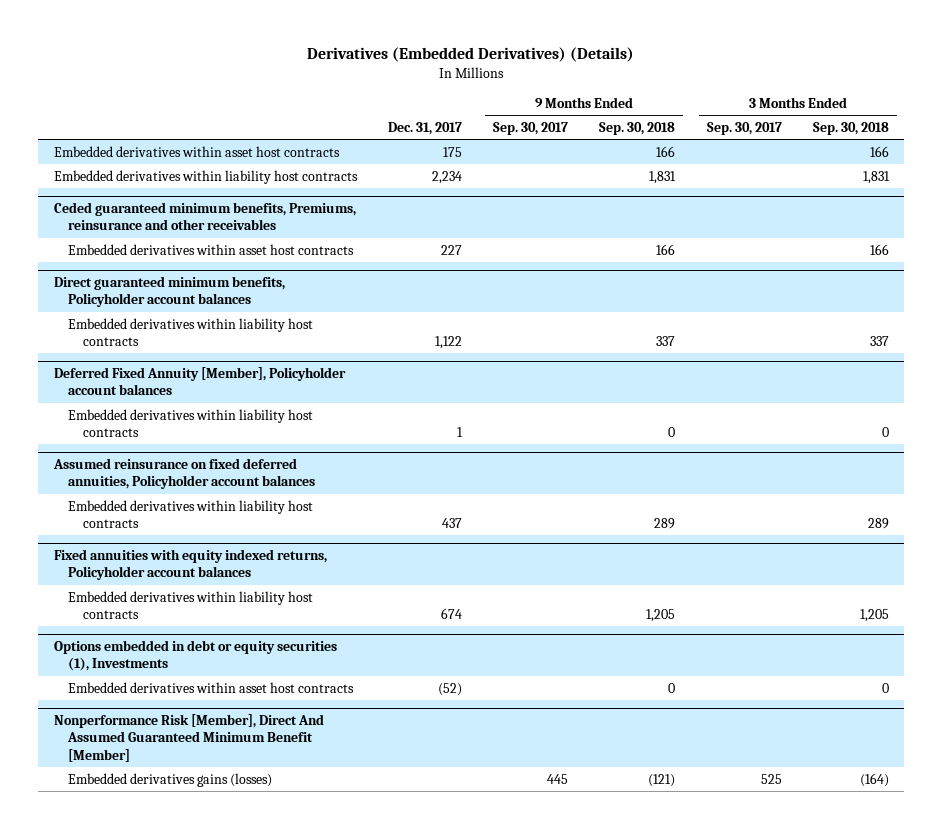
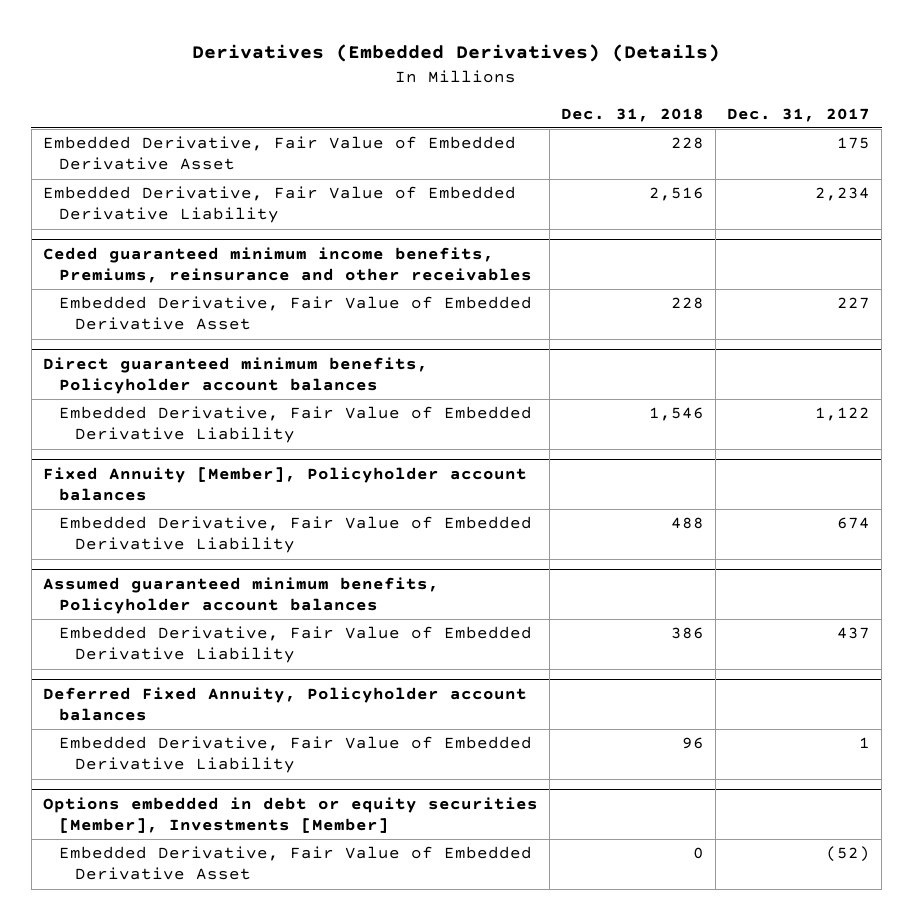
- | Dec. 31, 2017 | 9 Months Ended Sep. 30, 2017 | 9 Months Ended Sep. 30, 2018 | 3 Months Ended Sep. 30, 2017 | 3 Months Ended Sep. 30, 2018
+ | Dec. 31, 2018 | Dec. 31, 2017
- Embedded derivatives within asset host contracts | 175 | | 166 | | 166
- Embedded derivatives within liability host contracts | 2,234 | | 1,831 | | 1,831
- Ceded guaranteed minimum benefits, Premiums, reinsurance and other receivables
- Embedded derivatives within asset host contracts | 227 | | 166 | | 166
+ Embedded Derivative, Fair Value of Embedded Derivative Asset | 228 | 175
+ Embedded Derivative, Fair Value of Embedded Derivative Liability | 2,516 | 2,234
+ Ceded guaranteed minimum income benefits, Premiums, reinsurance and other receivables
+ Embedded Derivative, Fair Value of Embedded Derivative Asset | 228 | 227
@ Direct guaranteed minimum benefits, Policyholder account balances
- Embedded derivatives within liability host contracts | 1,122 | | 337 | | 337
- Deferred Fixed Annuity [Member], Policyholder account balances
- Embedded derivatives within liability host contracts | 1 | | 0 | | 0
- Assumed reinsurance on fixed deferred annuities, Policyholder account balances
- Embedded derivatives within liability host contracts | 437 | | 289 | | 289
- Fixed annuities with equity indexed returns, Policyholder account balances
- Embedded derivatives within liability host contracts | 674 | | 1,205 | | 1,205
- Options embedded in debt or equity securities (1), Investments
- Embedded derivatives within asset host contracts | (52) | | 0 | | 0
- Nonperformance Risk [Member], Direct And Assumed Guaranteed Minimum Benefit [Member]
- Embedded derivatives gains (losses) | | 445 | (121) | 525 | (164)
@ Direct guaranteed minimum benefits, Policyholder account balances
+ Embedded Derivative, Fair Value of Embedded Derivative Liability | 1,546 | 1,122
+ Fixed Annuity [Member], Policyholder account balances
+ Embedded Derivative, Fair Value of Embedded Derivative Liability | 488 | 674
+ Assumed guaranteed minimum benefits, Policyholder account balances
+ Embedded Derivative, Fair Value of Embedded Derivative Liability | 386 | 437
+ Deferred Fixed Annuity, Policyholder account balances
+ Embedded Derivative, Fair Value of Embedded Derivative Liability | 96 | 1
+ Options embedded in debt or equity securities [Member], Investments [Member]
+ Embedded Derivative, Fair Value of Embedded Derivative Asset | 0 | (52)

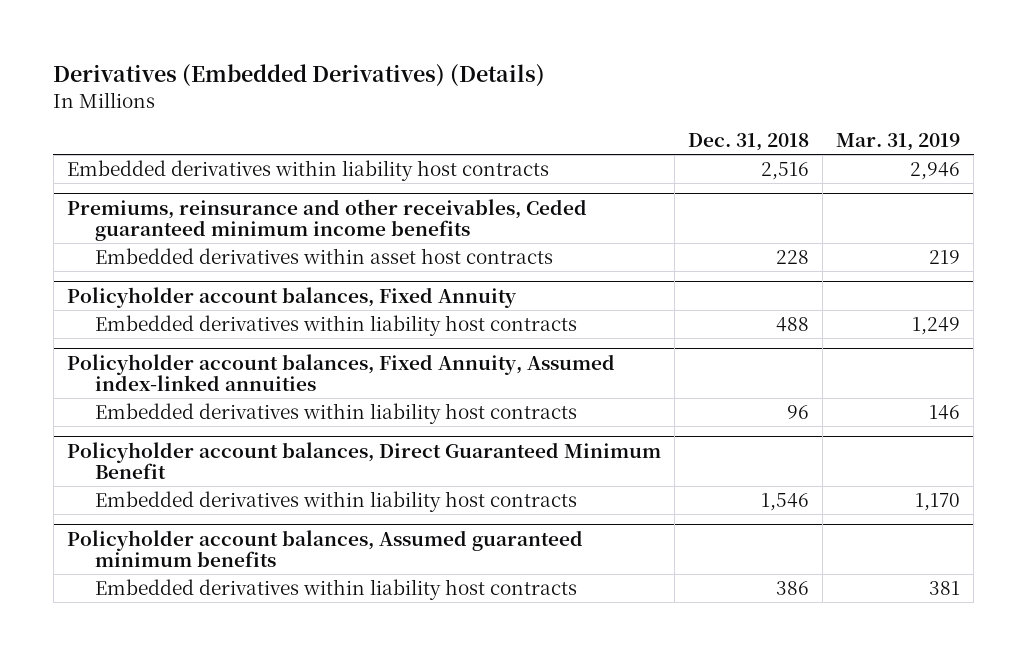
- | Dec. 31, 2018 | Dec. 31, 2017
+ | Dec. 31, 2018 | Mar. 31, 2019
- Embedded Derivative, Fair Value of Embedded Derivative Asset | 228 | 175
- Embedded Derivative, Fair Value of Embedded Derivative Liability | 2,516 | 2,234
- Ceded guaranteed minimum income benefits, Premiums, reinsurance and other receivables
- Embedded Derivative, Fair Value of Embedded Derivative Asset | 228 | 227
- Direct guaranteed minimum benefits, Policyholder account balances
- Embedded Derivative, Fair Value of Embedded Derivative Liability | 1,546 | 1,122
- Fixed Annuity [Member], Policyholder account balances
- Embedded Derivative, Fair Value of Embedded Derivative Liability | 488 | 674
- Assumed guaranteed minimum benefits, Policyholder account balances
- Embedded Derivative, Fair Value of Embedded Derivative Liability | 386 | 437
- Deferred Fixed Annuity, Policyholder account balances
- Embedded Derivative, Fair Value of Embedded Derivative Liability | 96 | 1
- Options embedded in debt or equity securities [Member], Investments [Member]
- Embedded Derivative, Fair Value of Embedded Derivative Asset | 0 | (52)
+ Embedded derivatives within liability host contracts | 2,516 | 2,946
+ Premiums, reinsurance and other receivables, Ceded guaranteed minimum income benefits
+ Embedded derivatives within asset host contracts | 228 | 219
+ Policyholder account balances, Fixed Annuity
+ Embedded derivatives within liability host contracts | 488 | 1,249
+ Policyholder account balances, Fixed Annuity, Assumed index-linked annuities
+ Embedded derivatives within liability host contracts | 96 | 146
+ Policyholder account balances, Direct Guaranteed Minimum Benefit
+ Embedded derivatives within liability host contracts | 1,546 | 1,170
+ Policyholder account balances, Assumed guaranteed minimum benefits
+ Embedded derivatives within liability host contracts | 386 | 381

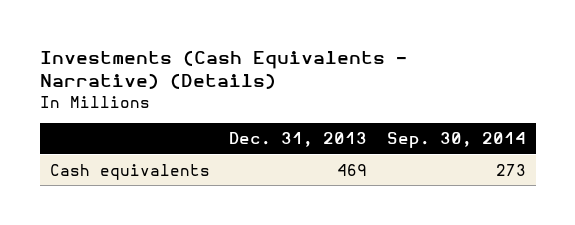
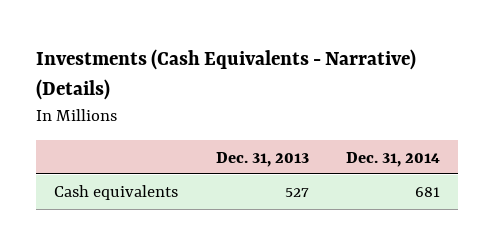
- | Dec. 31, 2013 | Sep. 30, 2014
+ | Dec. 31, 2013 | Dec. 31, 2014
- Cash equivalents | 469 | 273
+ Cash equivalents | 527 | 681

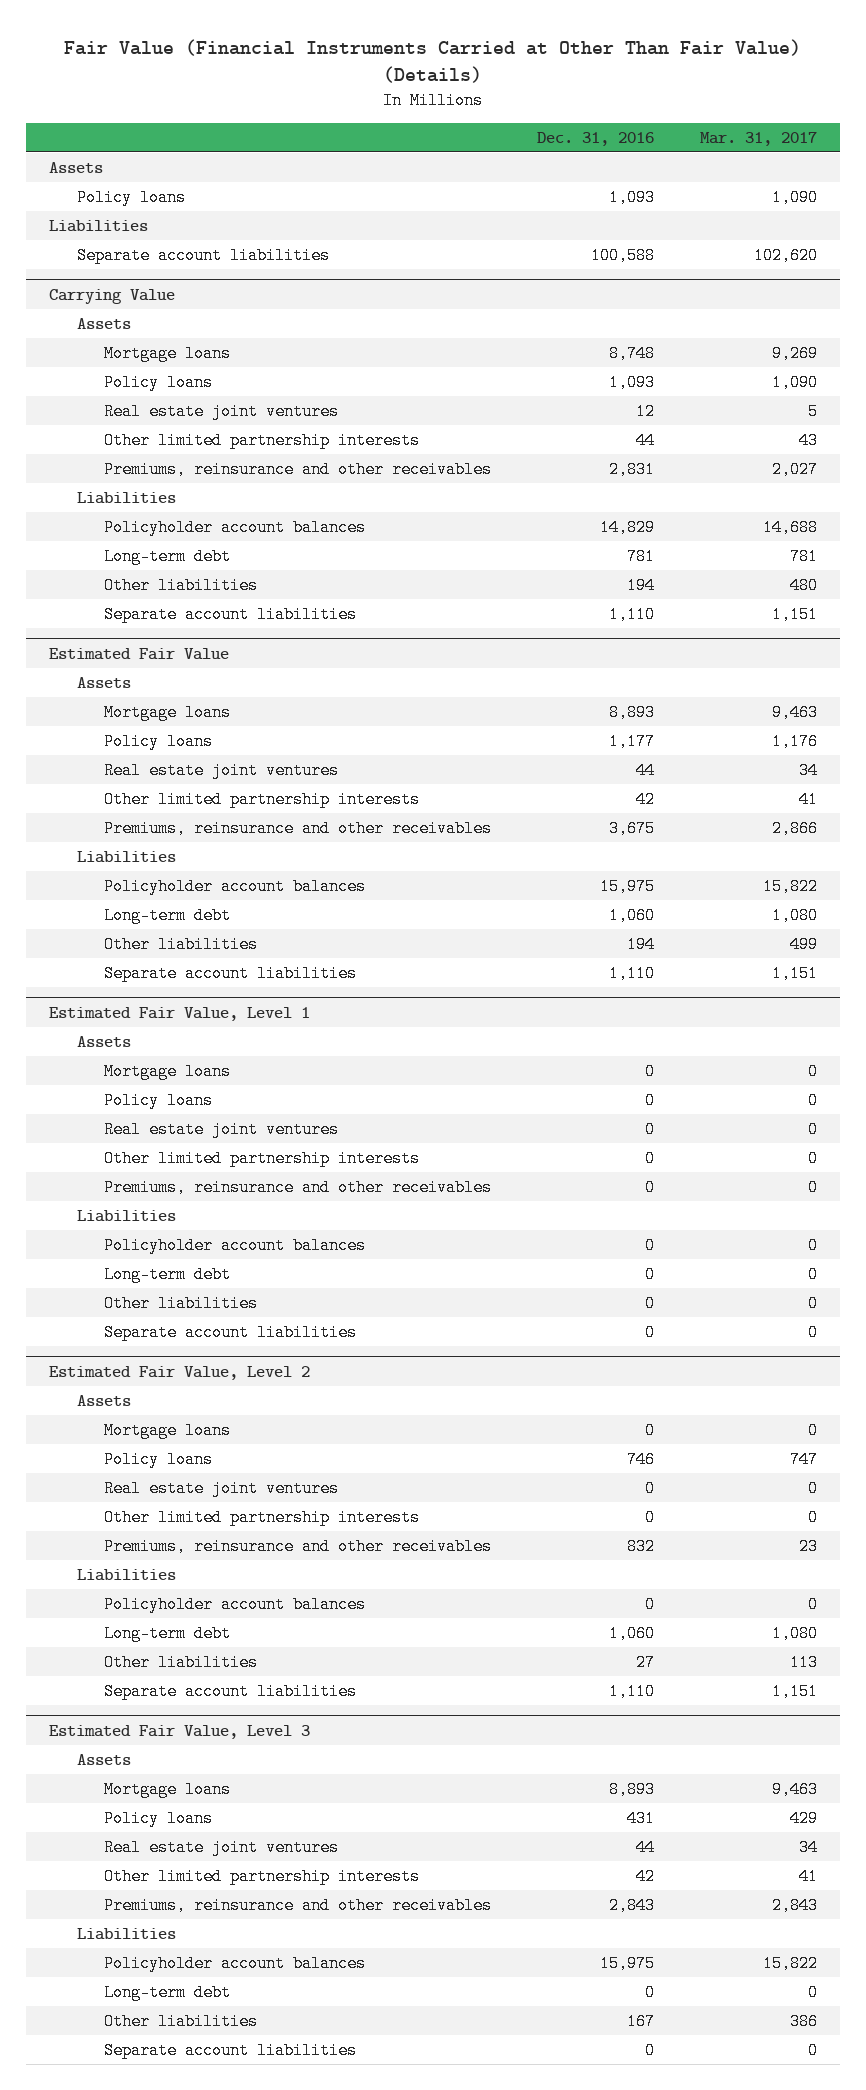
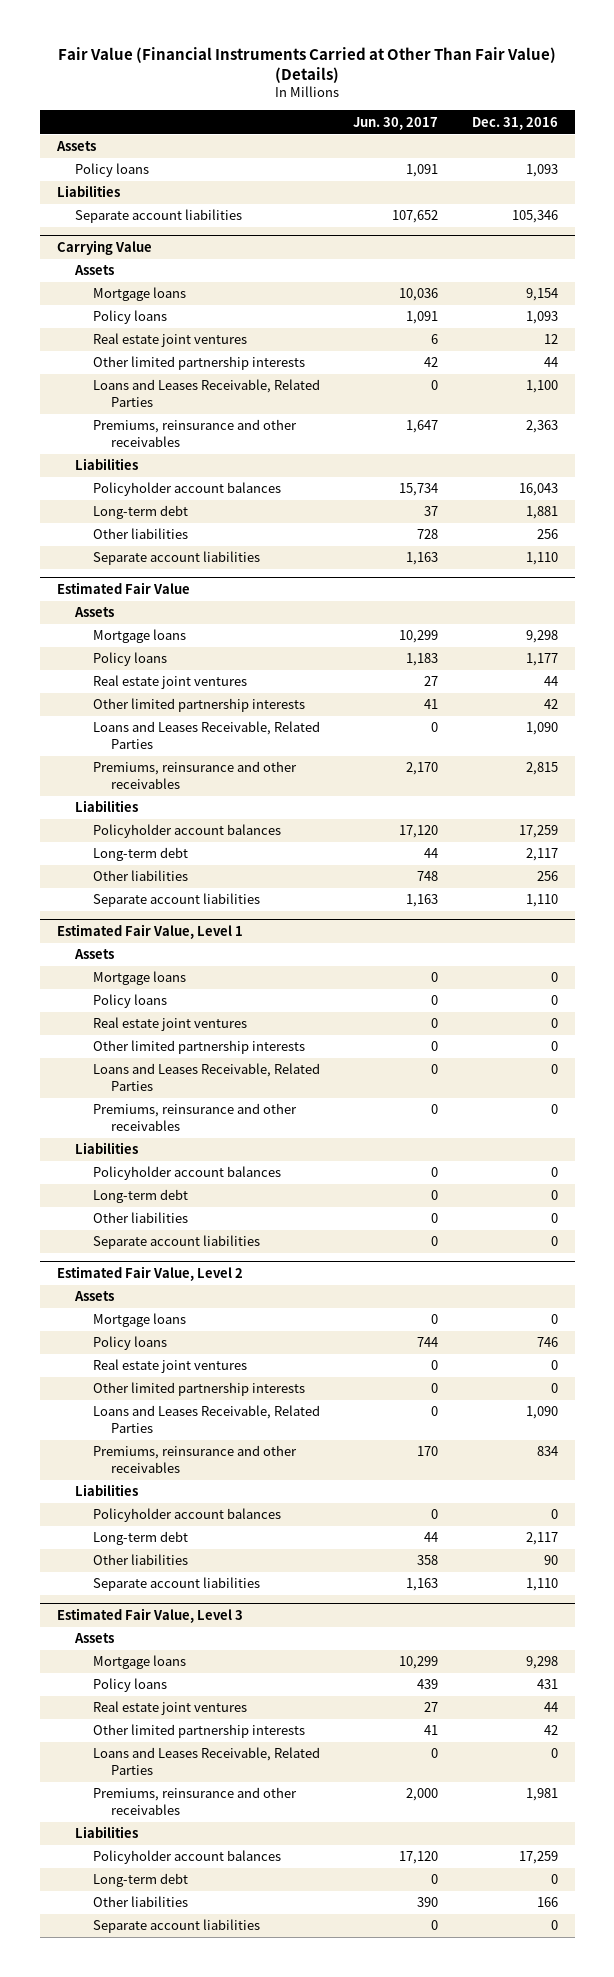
- | Dec. 31, 2016 | Mar. 31, 2017
+ | Jun. 30, 2017 | Dec. 31, 2016
- Separate account liabilities | 100,588 | 102,620
+ Separate account liabilities | 107,652 | 105,346
@ Carrying Value
- Mortgage loans | 8,748 | 9,269
+ Mortgage loans | 10,036 | 9,154
- Premiums, reinsurance and other receivables | 2,831 | 2,027
+ Loans and Leases Receivable, Related Parties | 0 | 1,100
+ Premiums, reinsurance and other receivables | 1,647 | 2,363
- Policyholder account balances | 14,829 | 14,688
- Long-term debt | 781 | 781
- Other liabilities | 194 | 480
+ Policyholder account balances | 15,734 | 16,043
+ Long-term debt | 37 | 1,881
+ Other liabilities | 728 | 256
@ Estimated Fair Value
- Mortgage loans | 8,893 | 9,463
+ Mortgage loans | 10,299 | 9,298
- Premiums, reinsurance and other receivables | 3,675 | 2,866
+ Loans and Leases Receivable, Related Parties | 0 | 1,090
+ Premiums, reinsurance and other receivables | 2,170 | 2,815
- Policyholder account balances | 15,975 | 15,822
- Long-term debt | 1,060 | 1,080
- Other liabilities | 194 | 499
+ Policyholder account balances | 17,120 | 17,259
+ Long-term debt | 44 | 2,117
+ Other liabilities | 748 | 256
@ Estimated Fair Value, Level 1
+ Loans and Leases Receivable, Related Parties | 0 | 0
@ Estimated Fair Value, Level 2
- Premiums, reinsurance and other receivables | 832 | 23
+ Loans and Leases Receivable, Related Parties | 0 | 1,090
+ Premiums, reinsurance and other receivables | 170 | 834
- Long-term debt | 1,060 | 1,080
- Other liabilities | 27 | 113
+ Long-term debt | 44 | 2,117
+ Other liabilities | 358 | 90
@ Estimated Fair Value, Level 3
- Mortgage loans | 8,893 | 9,463
+ Mortgage loans | 10,299 | 9,298
- Premiums, reinsurance and other receivables | 2,843 | 2,843
+ Loans and Leases Receivable, Related Parties | 0 | 0
+ Premiums, reinsurance and other receivables | 2,000 | 1,981
- Policyholder account balances | 15,975 | 15,822
+ Policyholder account balances | 17,120 | 17,259
- Other liabilities | 167 | 386
+ Other liabilities | 390 | 166

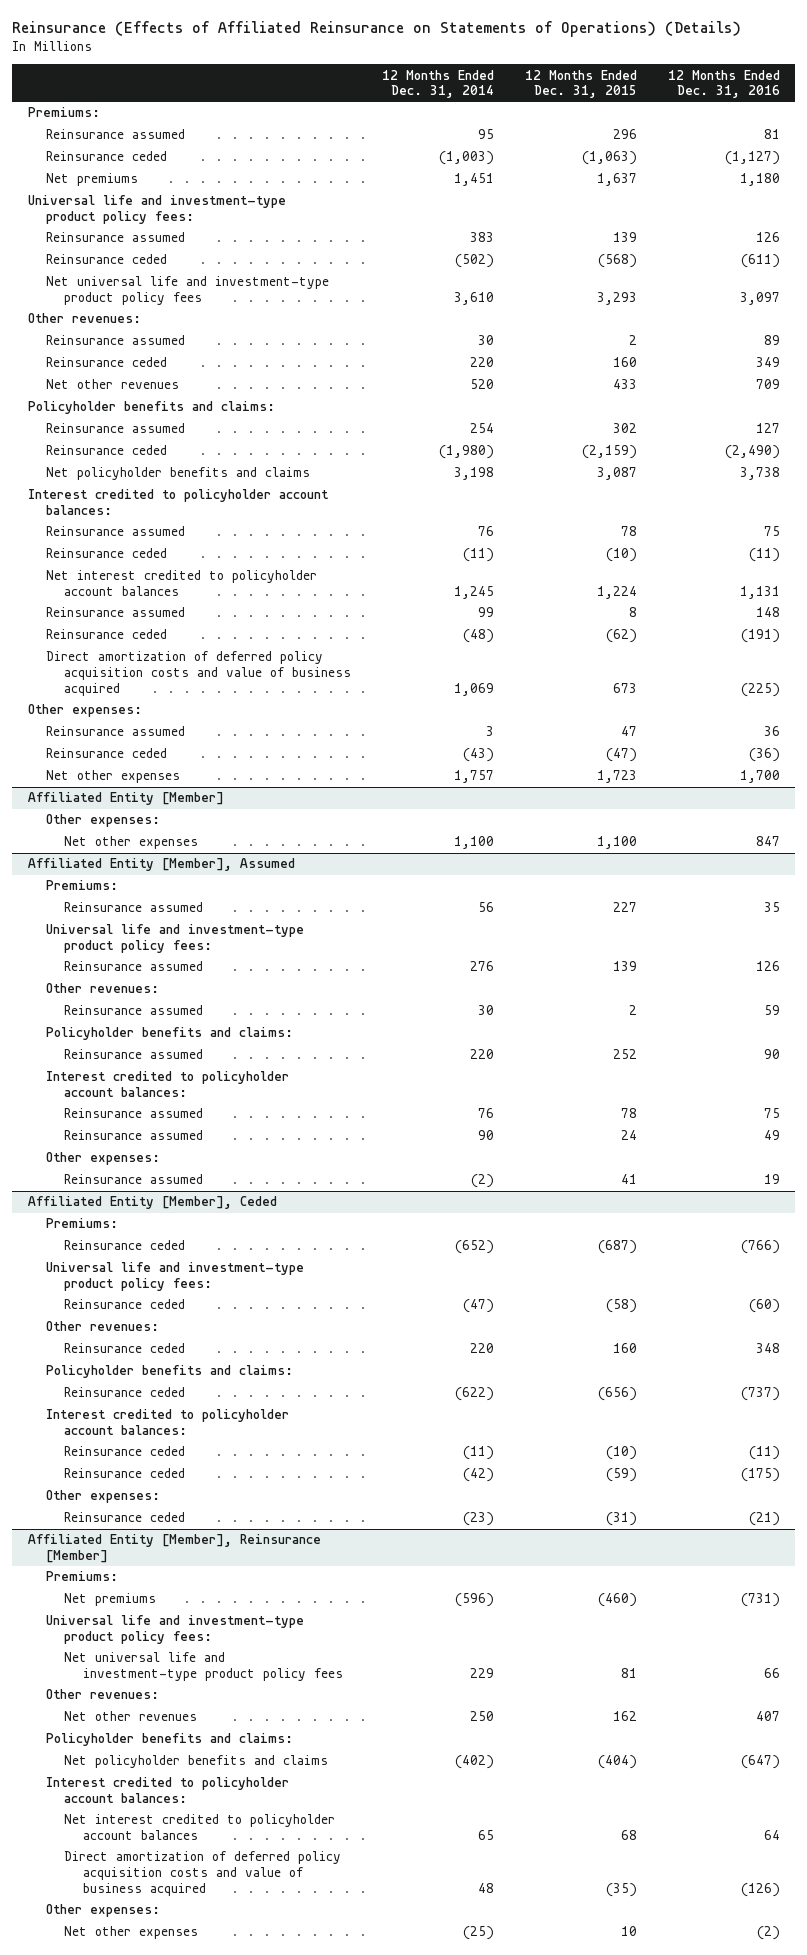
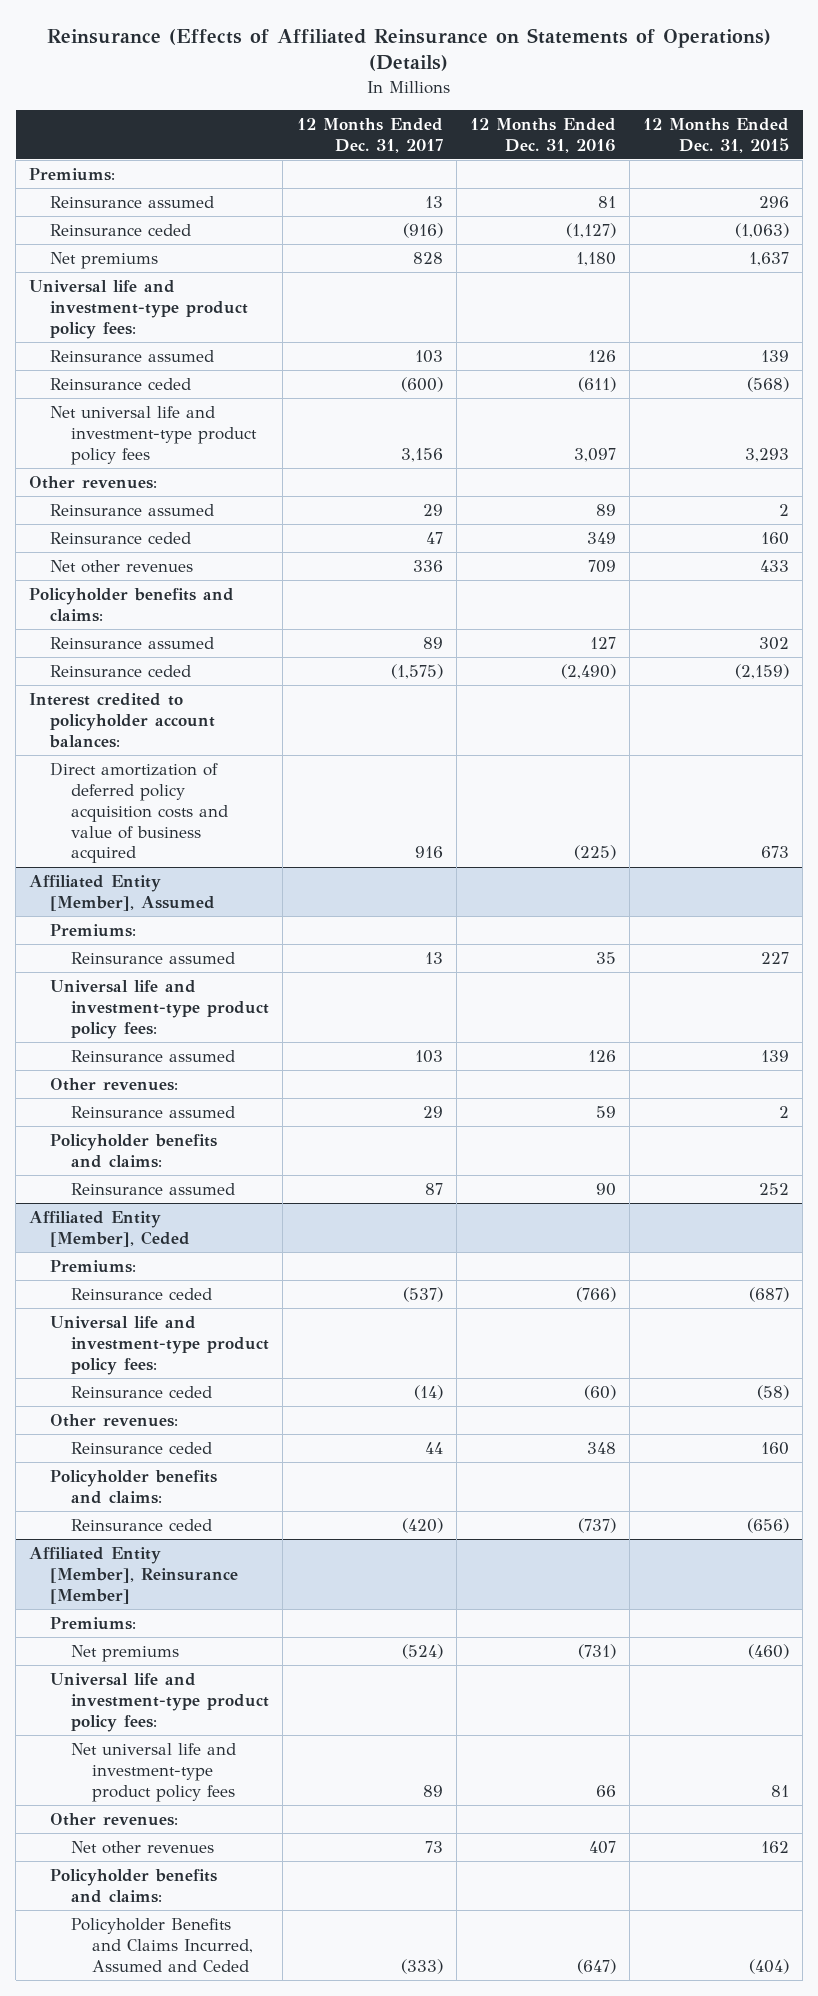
- | 12 Months Ended Dec. 31, 2014 | 12 Months Ended Dec. 31, 2015 | 12 Months Ended Dec. 31, 2016
+ | 12 Months Ended Dec. 31, 2017 | 12 Months Ended Dec. 31, 2016 | 12 Months Ended Dec. 31, 2015
- Net policyholder benefits and claims | 3,198 | 3,087 | 3,738
- Reinsurance assumed | 76 | 78 | 75
- Reinsurance ceded | (11) | (10) | (11)
- Net interest credited to policyholder account balances | 1,245 | 1,224 | 1,131
- Reinsurance assumed | 99 | 8 | 148
- Reinsurance ceded | (48) | (62) | (191)
- Other expenses:
- Reinsurance assumed | 3 | 47 | 36
- Reinsurance ceded | (43) | (47) | (36)
- Net other expenses | 1,757 | 1,723 | 1,700
- Affiliated Entity [Member]
- Other expenses:
- Net other expenses | 1,100 | 1,100 | 847
@ Affiliated Entity [Member], Assumed
- Interest credited to policyholder account balances:
- Reinsurance assumed | 76 | 78 | 75
- Reinsurance assumed | 90 | 24 | 49
- Other expenses:
- Reinsurance assumed | (2) | 41 | 19
@ Affiliated Entity [Member], Ceded
- Interest credited to policyholder account balances:
- Reinsurance ceded | (11) | (10) | (11)
- Reinsurance ceded | (42) | (59) | (175)
- Other expenses:
- Reinsurance ceded | (23) | (31) | (21)
@ Affiliated Entity [Member], Reinsurance [Member]
- Net policyholder benefits and claims | (402) | (404) | (647)
- Interest credited to policyholder account balances:
- Net interest credited to policyholder account balances | 65 | 68 | 64
- Direct amortization of deferred policy acquisition costs and value of business acquired | 48 | (35) | (126)
- Other expenses:
- Net other expenses | (25) | 10 | (2)
+ Policyholder Benefits and Claims Incurred, Assumed and Ceded | (333) | (647) | (404)

